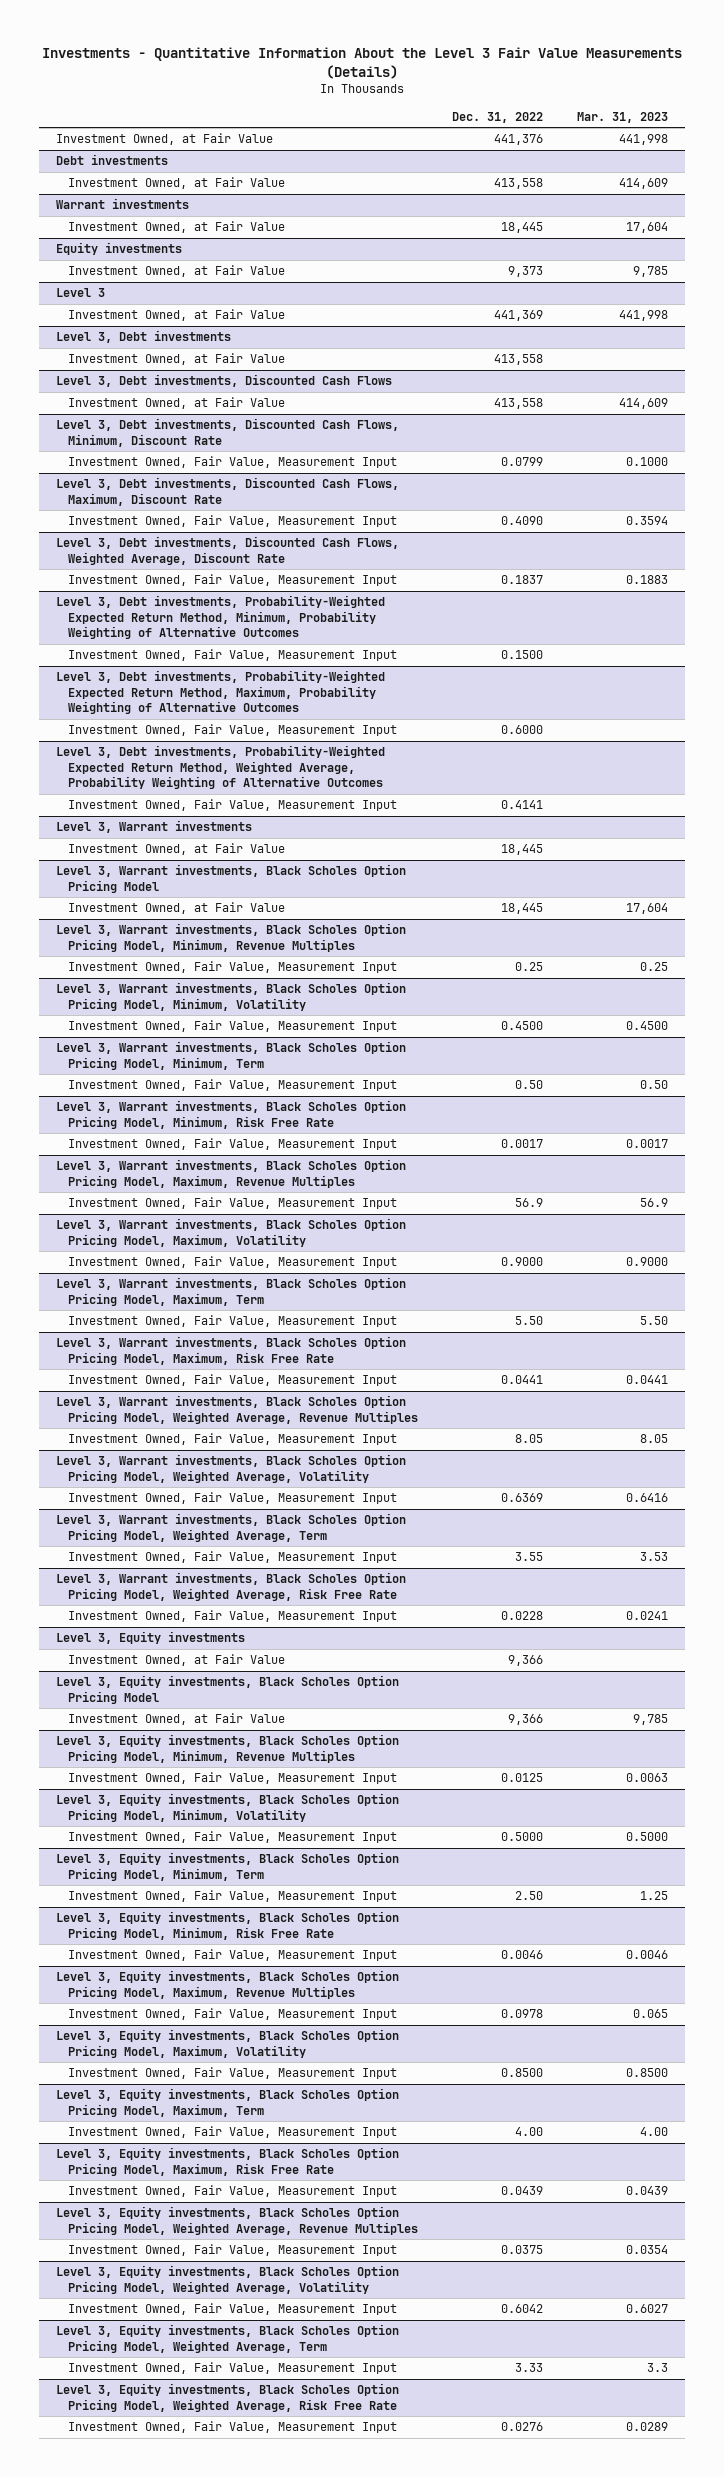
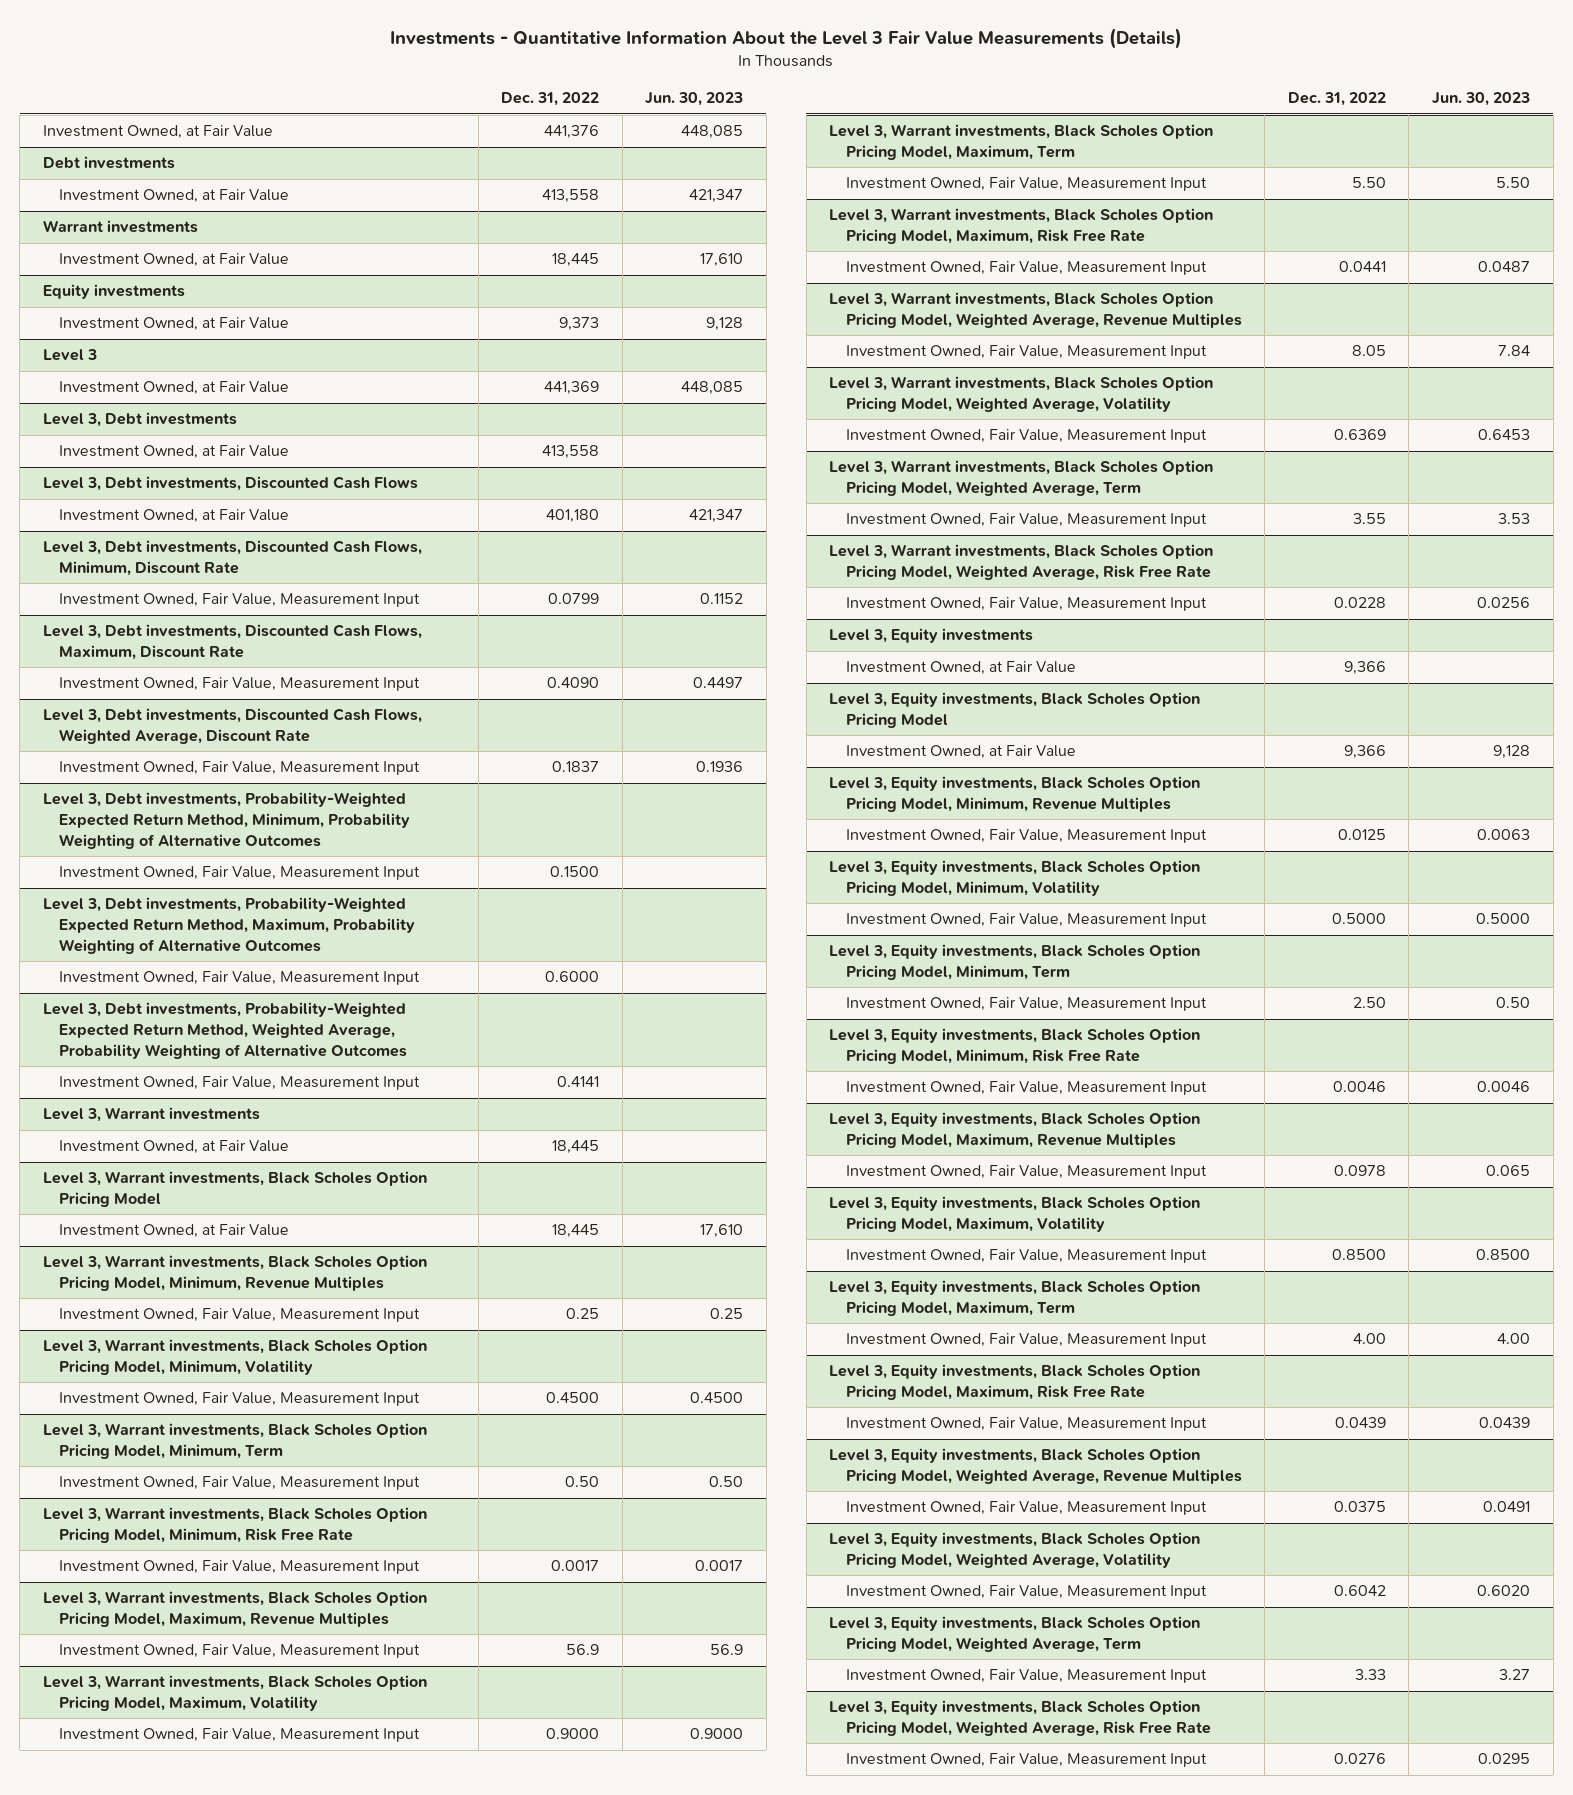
- | Dec. 31, 2022 | Mar. 31, 2023
+ | Dec. 31, 2022 | Jun. 30, 2023
@ Level 3, Debt investments, Discounted Cash Flows
- Investment Owned, at Fair Value | 413,558 | 414,609
+ Investment Owned, at Fair Value | 401,180 | 421,347

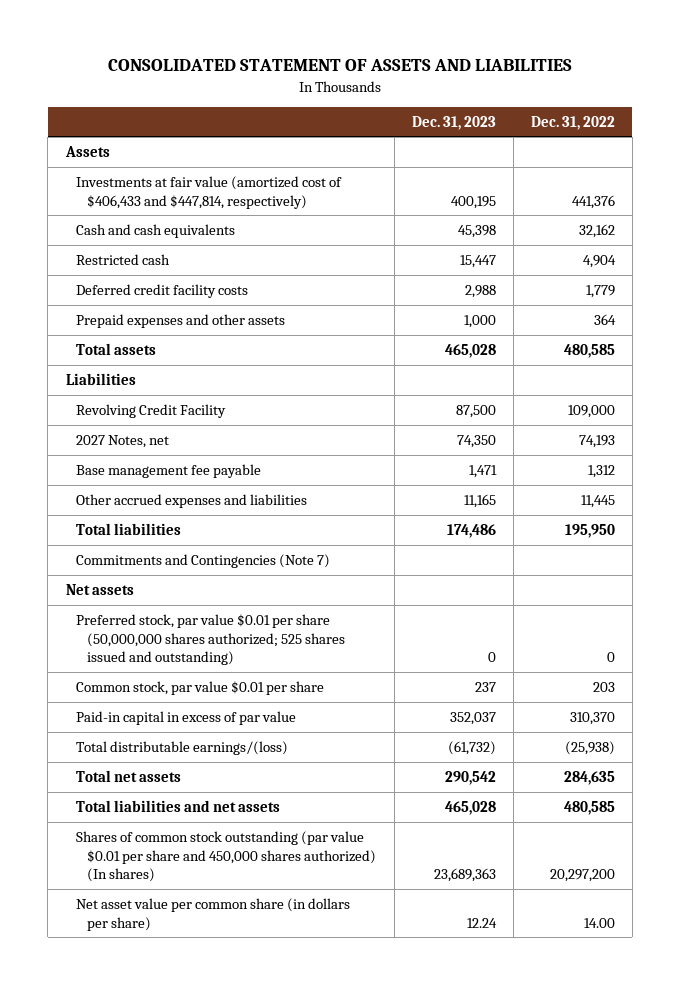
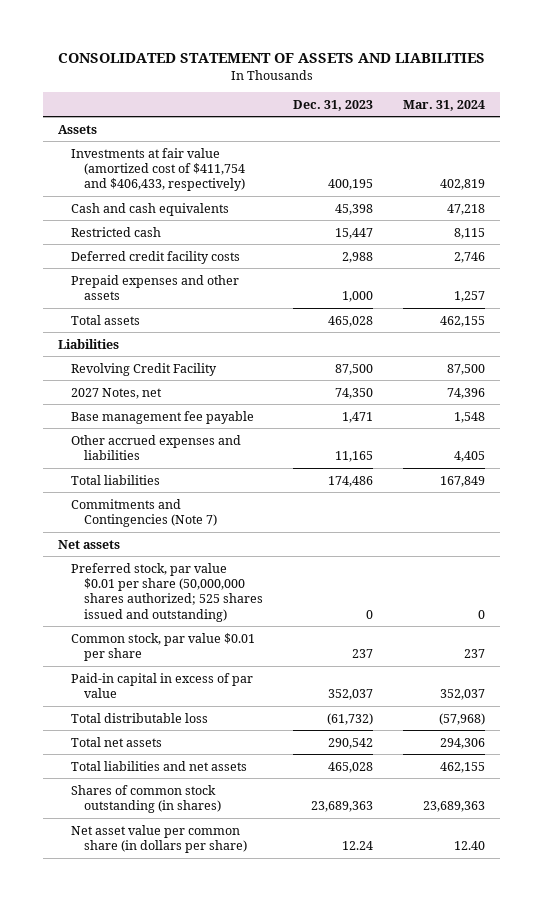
- | Dec. 31, 2023 | Dec. 31, 2022
+ | Dec. 31, 2023 | Mar. 31, 2024
- Investments at fair value (amortized cost of $406,433 and $447,814, respectively) | 400,195 | 441,376
+ Investments at fair value (amortized cost of $411,754 and $406,433, respectively) | 400,195 | 402,819
- Total distributable earnings/(loss) | (61,732) | (25,938)
+ Total distributable loss | (61,732) | (57,968)
- Shares of common stock outstanding (par value $0.01 per share and 450,000 shares authorized) (In shares) | 23,689,363 | 20,297,200
+ Shares of common stock outstanding (in shares) | 23,689,363 | 23,689,363

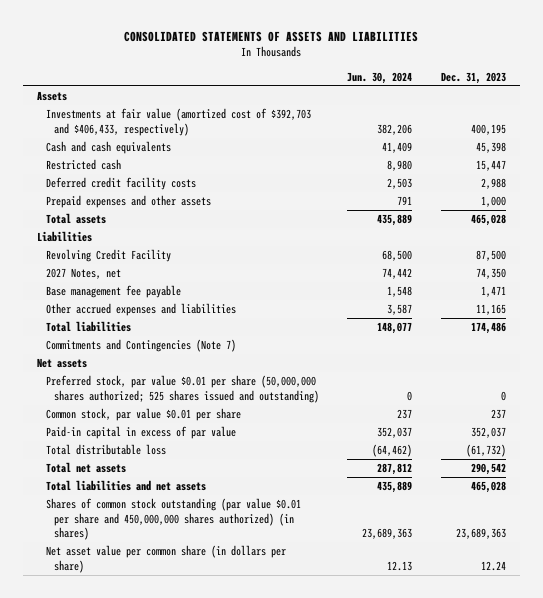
- CONSOLIDATED STATEMENT OF ASSETS AND LIABILITIES
+ CONSOLIDATED STATEMENTS OF ASSETS AND LIABILITIES
- | Dec. 31, 2023 | Mar. 31, 2024
+ | Jun. 30, 2024 | Dec. 31, 2023
- Investments at fair value (amortized cost of $411,754 and $406,433, respectively) | 400,195 | 402,819
+ Investments at fair value (amortized cost of $392,703 and $406,433, respectively) | 382,206 | 400,195
- Shares of common stock outstanding (in shares) | 23,689,363 | 23,689,363
+ Shares of common stock outstanding (par value $0.01 per share and 450,000,000 shares authorized) (in shares) | 23,689,363 | 23,689,363

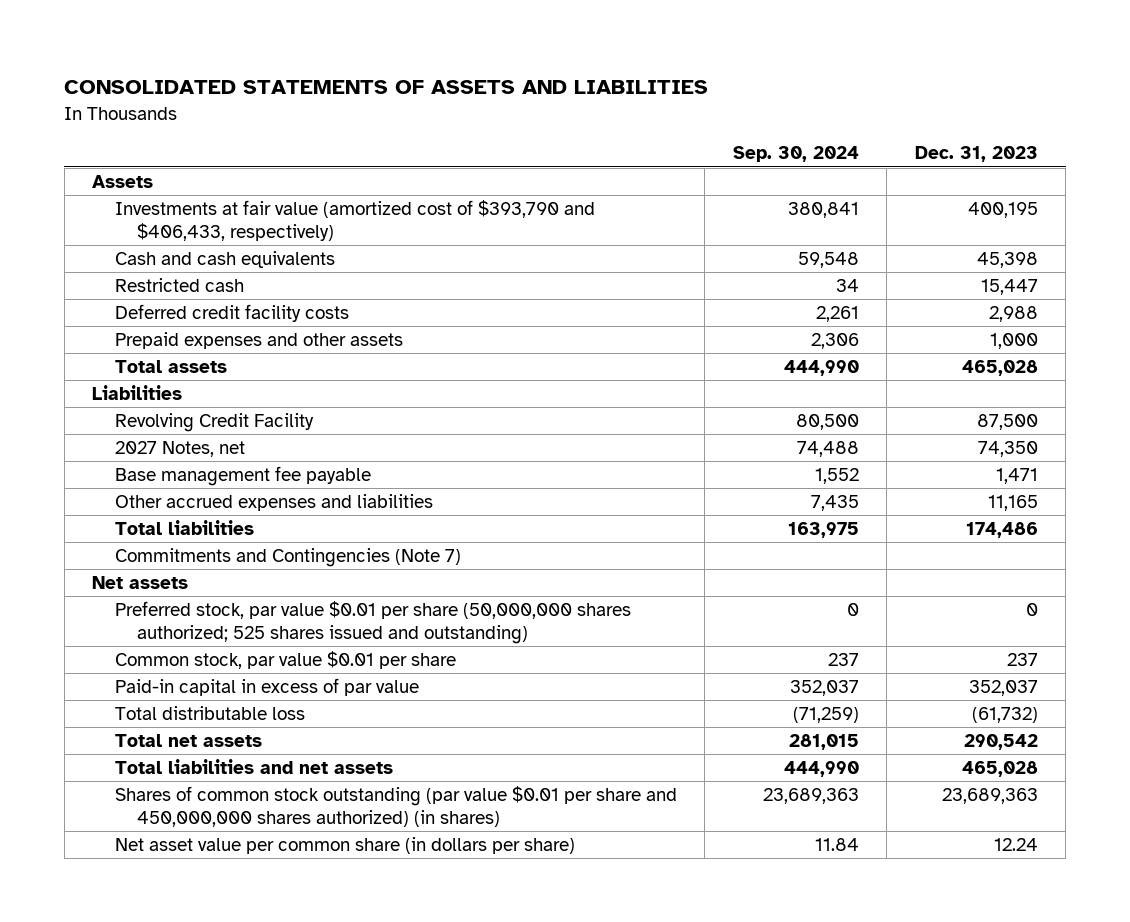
- | Jun. 30, 2024 | Dec. 31, 2023
+ | Sep. 30, 2024 | Dec. 31, 2023
- Investments at fair value (amortized cost of $392,703 and $406,433, respectively) | 382,206 | 400,195
+ Investments at fair value (amortized cost of $393,790 and $406,433, respectively) | 380,841 | 400,195

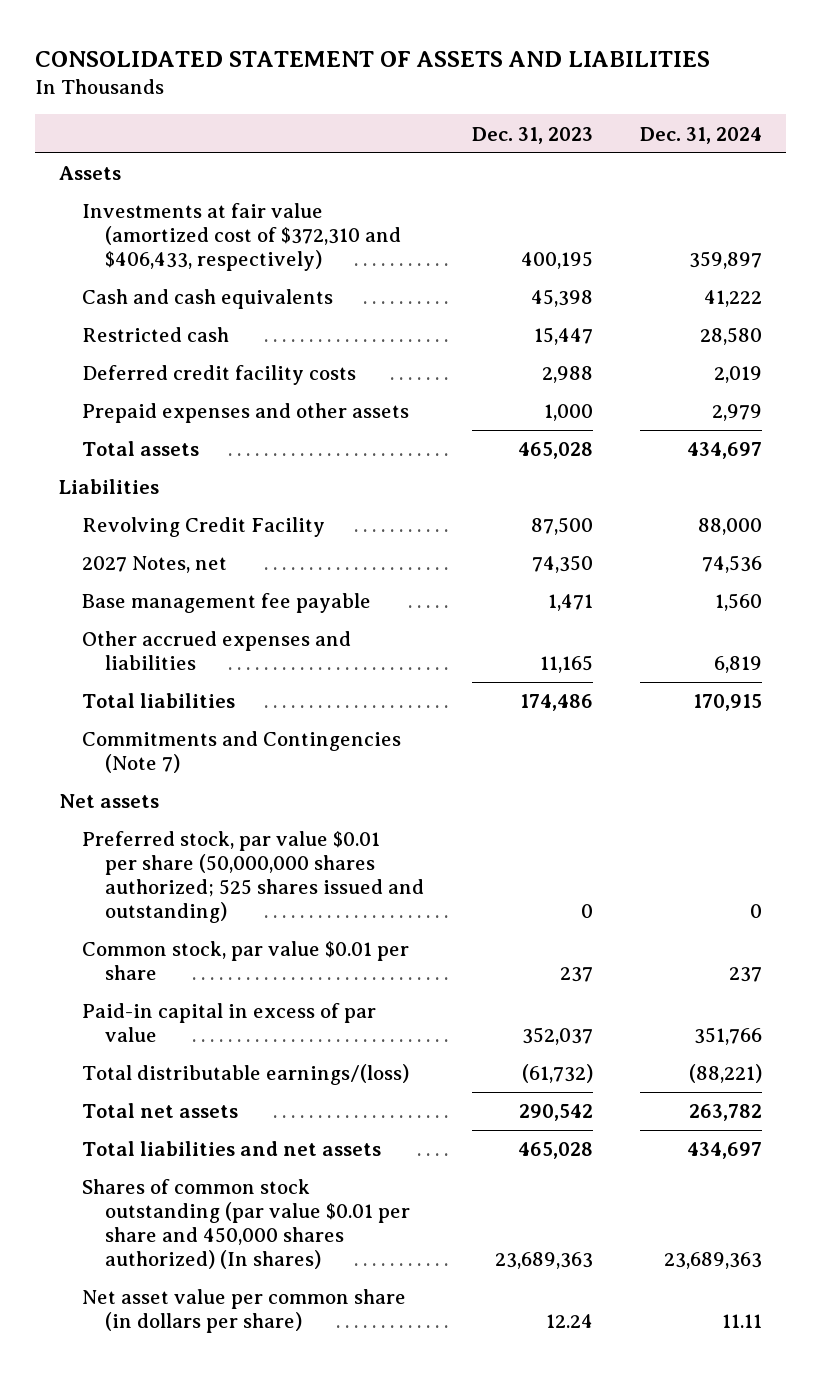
- CONSOLIDATED STATEMENTS OF ASSETS AND LIABILITIES
+ CONSOLIDATED STATEMENT OF ASSETS AND LIABILITIES
- | Sep. 30, 2024 | Dec. 31, 2023
+ | Dec. 31, 2023 | Dec. 31, 2024
- Investments at fair value (amortized cost of $393,790 and $406,433, respectively) | 380,841 | 400,195
+ Investments at fair value (amortized cost of $372,310 and $406,433, respectively) | 400,195 | 359,897
- Total distributable loss | (71,259) | (61,732)
+ Total distributable earnings/(loss) | (61,732) | (88,221)
- Shares of common stock outstanding (par value $0.01 per share and 450,000,000 shares authorized) (in shares) | 23,689,363 | 23,689,363
+ Shares of common stock outstanding (par value $0.01 per share and 450,000 shares authorized) (In shares) | 23,689,363 | 23,689,363

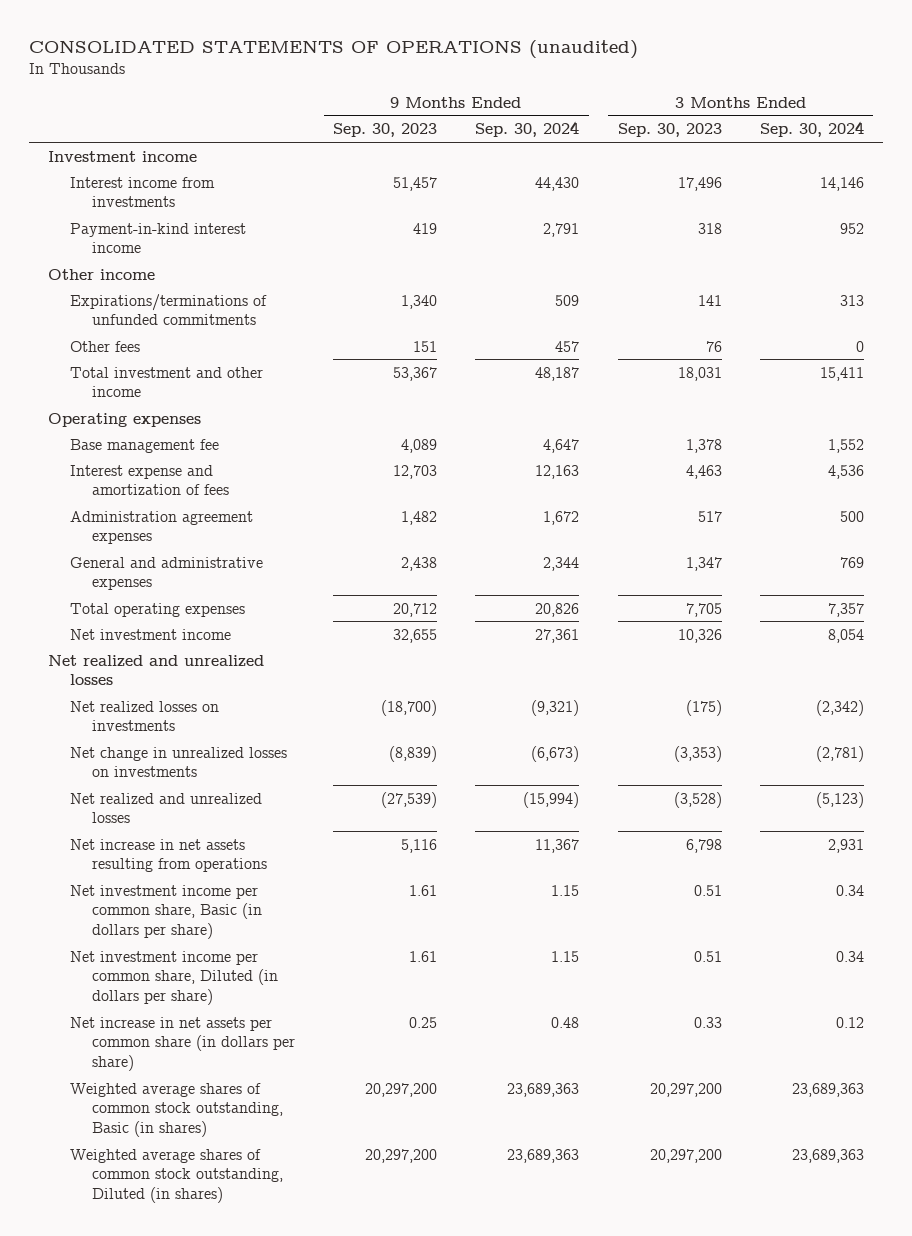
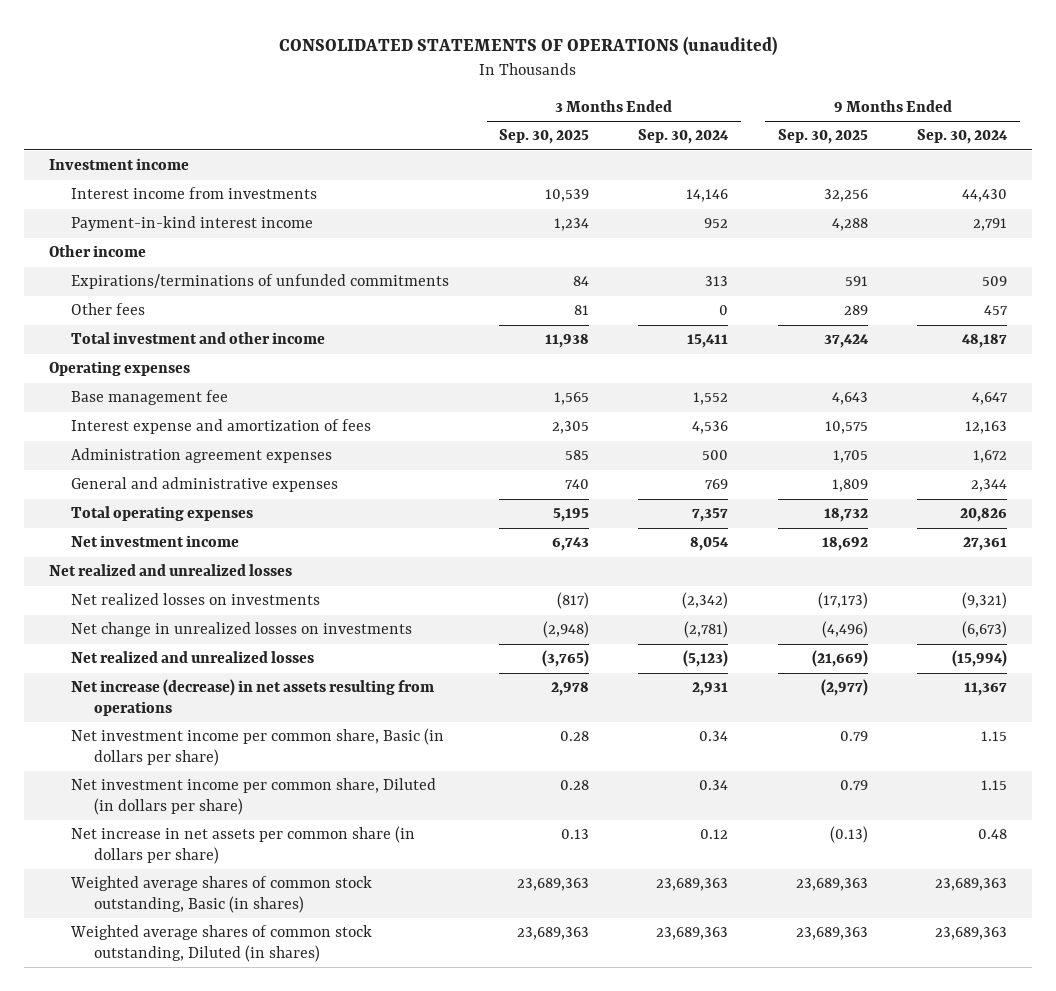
- | 9 Months Ended Sep. 30, 2023 | 9 Months Ended Sep. 30, 2024 | 3 Months Ended Sep. 30, 2023 | 3 Months Ended Sep. 30, 2024
+ | 3 Months Ended Sep. 30, 2025 | 3 Months Ended Sep. 30, 2024 | 9 Months Ended Sep. 30, 2025 | 9 Months Ended Sep. 30, 2024
- Net increase in net assets resulting from operations | 5,116 | 11,367 | 6,798 | 2,931
+ Net increase (decrease) in net assets resulting from operations | 2,978 | 2,931 | (2,977) | 11,367

